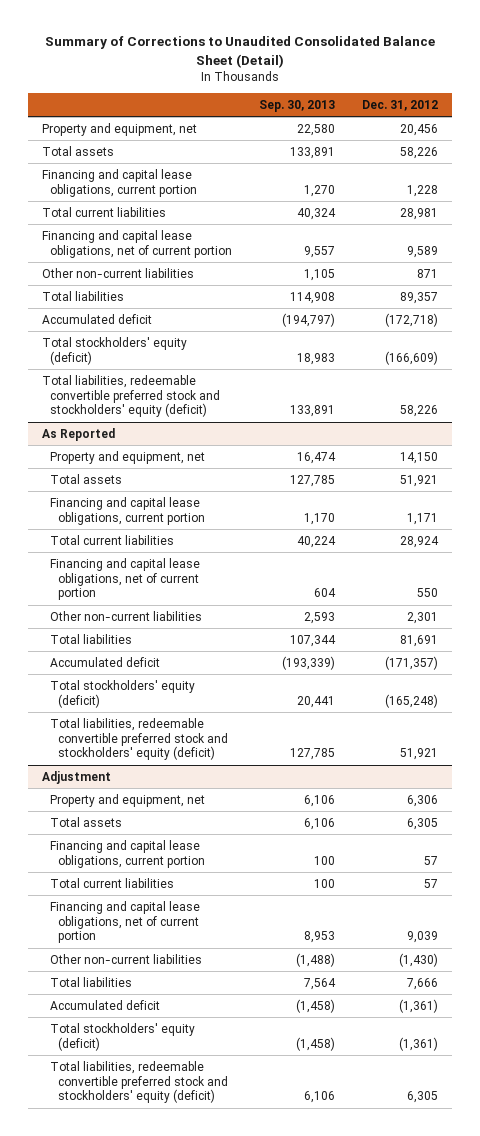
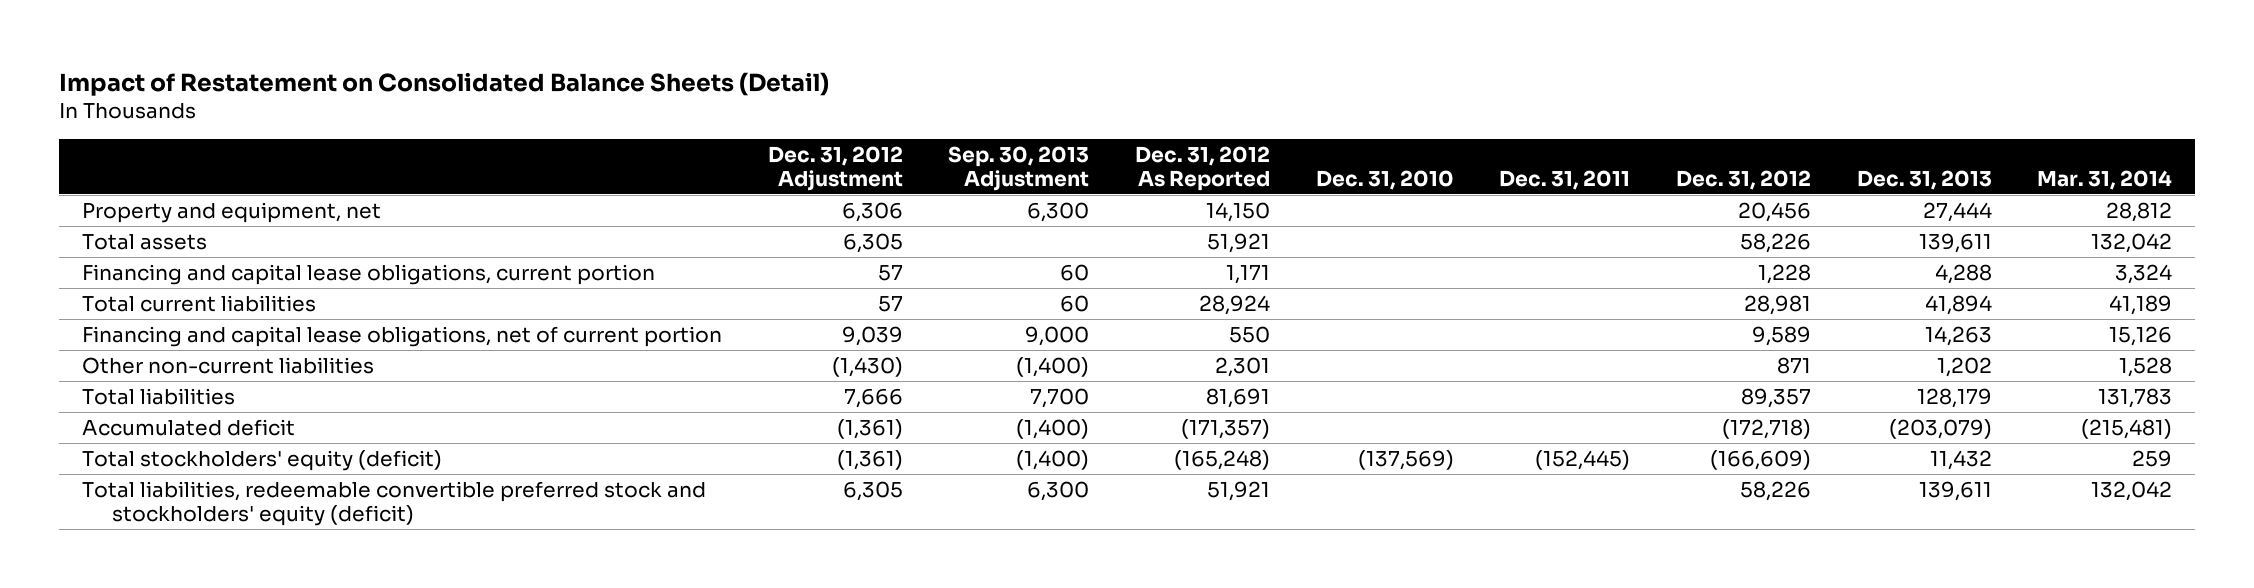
- Summary of Corrections to Unaudited Consolidated Balance Sheet (Detail)
+ Impact of Restatement on Consolidated Balance Sheets (Detail)
- | Sep. 30, 2013 | Dec. 31, 2012
+ | Dec. 31, 2012 Adjustment | Sep. 30, 2013 Adjustment | Dec. 31, 2012 As Reported | Dec. 31, 2010 | Dec. 31, 2011 | Dec. 31, 2012 | Dec. 31, 2013 | Mar. 31, 2014
- As Reported
- Property and equipment, net | 16,474 | 14,150
- Total assets | 127,785 | 51,921
- Financing and capital lease obligations, current portion | 1,170 | 1,171
- Total current liabilities | 40,224 | 28,924
- Financing and capital lease obligations, net of current portion | 604 | 550
- Other non-current liabilities | 2,593 | 2,301
- Total liabilities | 107,344 | 81,691
- Accumulated deficit | (193,339) | (171,357)
- Total stockholders' equity (deficit) | 20,441 | (165,248)
- Total liabilities, redeemable convertible preferred stock and stockholders' equity (deficit) | 127,785 | 51,921
- Adjustment
- Property and equipment, net | 6,106 | 6,306
- Total assets | 6,106 | 6,305
- Financing and capital lease obligations, current portion | 100 | 57
- Total current liabilities | 100 | 57
- Financing and capital lease obligations, net of current portion | 8,953 | 9,039
- Other non-current liabilities | (1,488) | (1,430)
- Total liabilities | 7,564 | 7,666
- Accumulated deficit | (1,458) | (1,361)
- Total stockholders' equity (deficit) | (1,458) | (1,361)
- Total liabilities, redeemable convertible preferred stock and stockholders' equity (deficit) | 6,106 | 6,305

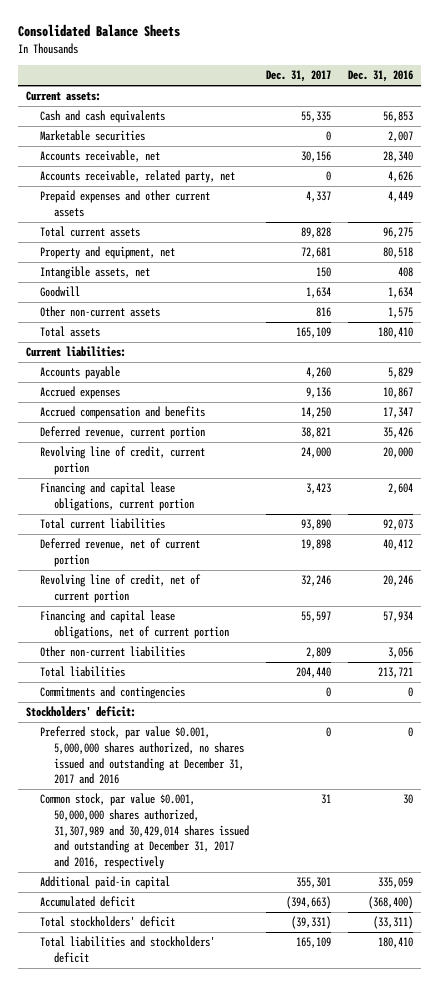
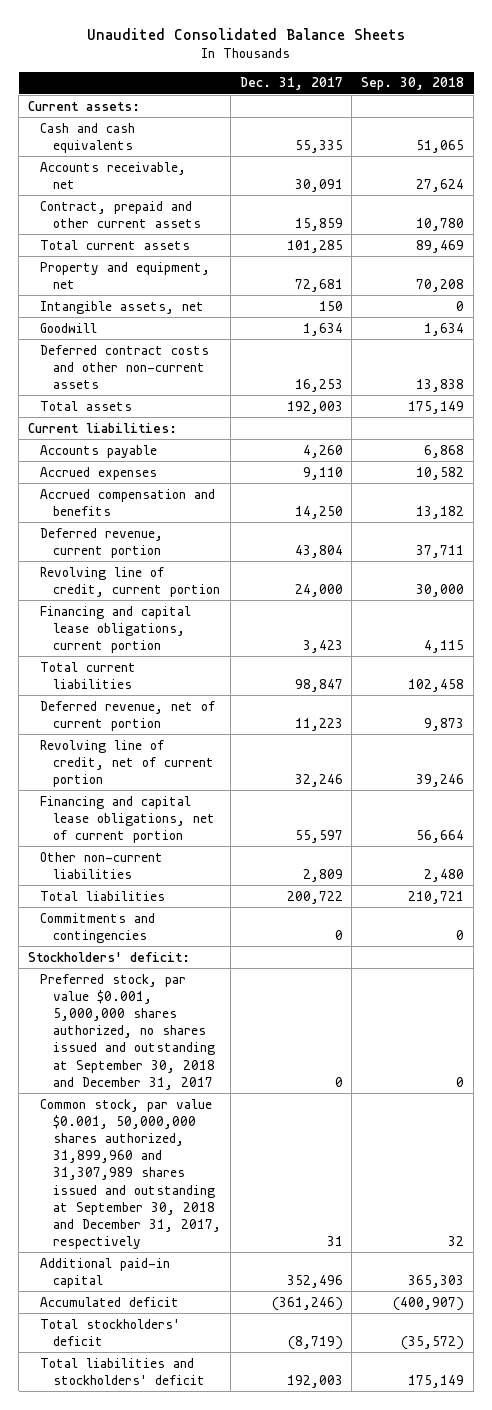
- Consolidated Balance Sheets
+ Unaudited Consolidated Balance Sheets
- | Dec. 31, 2017 | Dec. 31, 2016
+ | Dec. 31, 2017 | Sep. 30, 2018
- Marketable securities | 0 | 2,007
- Accounts receivable, net | 30,156 | 28,340
- Accounts receivable, related party, net | 0 | 4,626
- Prepaid expenses and other current assets | 4,337 | 4,449
- Total current assets | 89,828 | 96,275
+ Accounts receivable, net | 30,091 | 27,624
+ Contract, prepaid and other current assets | 15,859 | 10,780
+ Total current assets | 101,285 | 89,469
- Other non-current assets | 816 | 1,575
- Total assets | 165,109 | 180,410
+ Deferred contract costs and other non-current assets | 16,253 | 13,838
+ Total assets | 192,003 | 175,149
- Accrued expenses | 9,136 | 10,867
+ Accrued expenses | 9,110 | 10,582
- Deferred revenue, current portion | 38,821 | 35,426
+ Deferred revenue, current portion | 43,804 | 37,711
- Total current liabilities | 93,890 | 92,073
- Deferred revenue, net of current portion | 19,898 | 40,412
+ Total current liabilities | 98,847 | 102,458
+ Deferred revenue, net of current portion | 11,223 | 9,873
- Total liabilities | 204,440 | 213,721
+ Total liabilities | 200,722 | 210,721
- Preferred stock, par value $0.001, 5,000,000 shares authorized, no shares issued and outstanding at December 31, 2017 and 2016 | 0 | 0
- Common stock, par value $0.001, 50,000,000 shares authorized, 31,307,989 and 30,429,014 shares issued and outstanding at December 31, 2017 and 2016, respectively | 31 | 30
- Additional paid-in capital | 355,301 | 335,059
- Accumulated deficit | (394,663) | (368,400)
- Total stockholders' deficit | (39,331) | (33,311)
- Total liabilities and stockholders' deficit | 165,109 | 180,410
+ Preferred stock, par value $0.001, 5,000,000 shares authorized, no shares issued and outstanding at September 30, 2018 and December 31, 2017 | 0 | 0
+ Common stock, par value $0.001, 50,000,000 shares authorized, 31,899,960 and 31,307,989 shares issued and outstanding at September 30, 2018 and December 31, 2017, respectively | 31 | 32
+ Additional paid-in capital | 352,496 | 365,303
+ Accumulated deficit | (361,246) | (400,907)
+ Total stockholders' deficit | (8,719) | (35,572)
+ Total liabilities and stockholders' deficit | 192,003 | 175,149

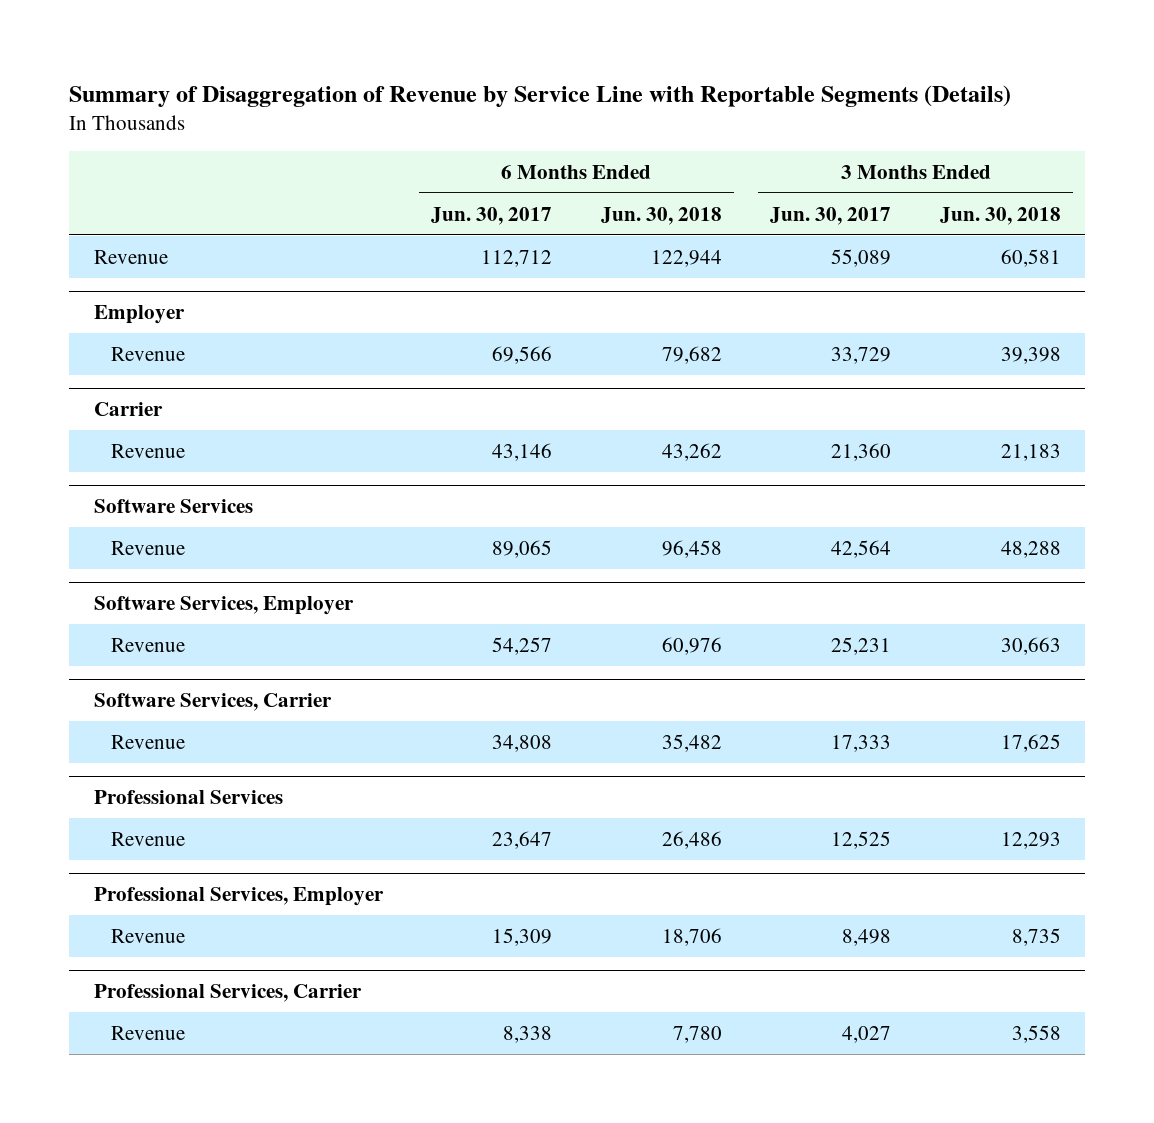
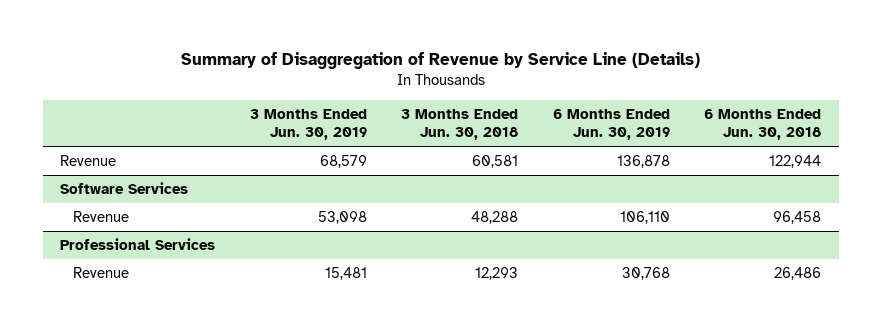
- Summary of Disaggregation of Revenue by Service Line with Reportable Segments (Details)
+ Summary of Disaggregation of Revenue by Service Line (Details)
- | 6 Months Ended Jun. 30, 2017 | 6 Months Ended Jun. 30, 2018 | 3 Months Ended Jun. 30, 2017 | 3 Months Ended Jun. 30, 2018
+ | 3 Months Ended Jun. 30, 2019 | 3 Months Ended Jun. 30, 2018 | 6 Months Ended Jun. 30, 2019 | 6 Months Ended Jun. 30, 2018
- Employer
- Revenue | 69,566 | 79,682 | 33,729 | 39,398
- Carrier
- Revenue | 43,146 | 43,262 | 21,360 | 21,183
- Software Services, Employer
- Revenue | 54,257 | 60,976 | 25,231 | 30,663
- Software Services, Carrier
- Revenue | 34,808 | 35,482 | 17,333 | 17,625
- Professional Services, Employer
- Revenue | 15,309 | 18,706 | 8,498 | 8,735
- Professional Services, Carrier
- Revenue | 8,338 | 7,780 | 4,027 | 3,558

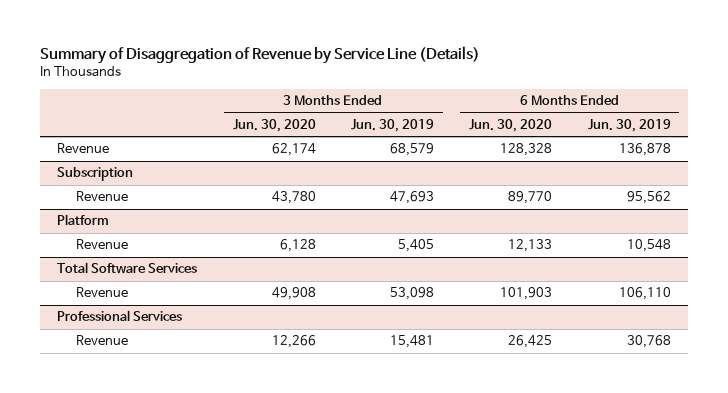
- | 3 Months Ended Jun. 30, 2019 | 3 Months Ended Jun. 30, 2018 | 6 Months Ended Jun. 30, 2019 | 6 Months Ended Jun. 30, 2018
+ | 3 Months Ended Jun. 30, 2020 | 3 Months Ended Jun. 30, 2019 | 6 Months Ended Jun. 30, 2020 | 6 Months Ended Jun. 30, 2019
- Software Services
+ Subscription
+ Revenue | 43,780 | 47,693 | 89,770 | 95,562
+ Platform
+ Revenue | 6,128 | 5,405 | 12,133 | 10,548
+ Total Software Services

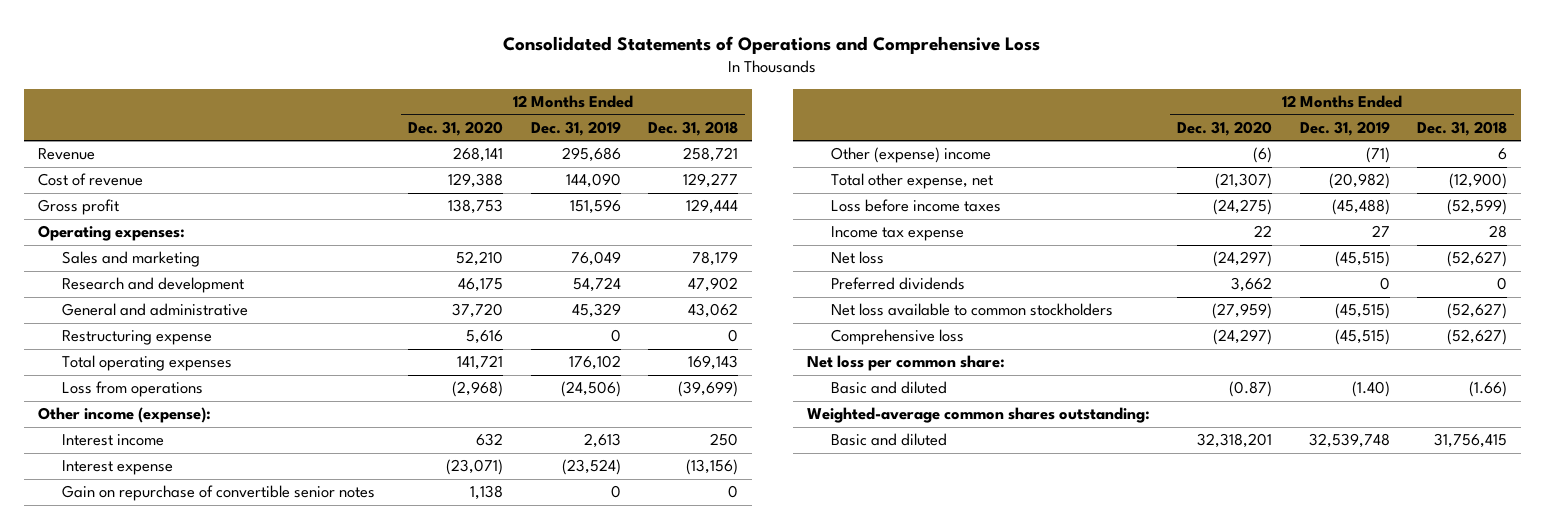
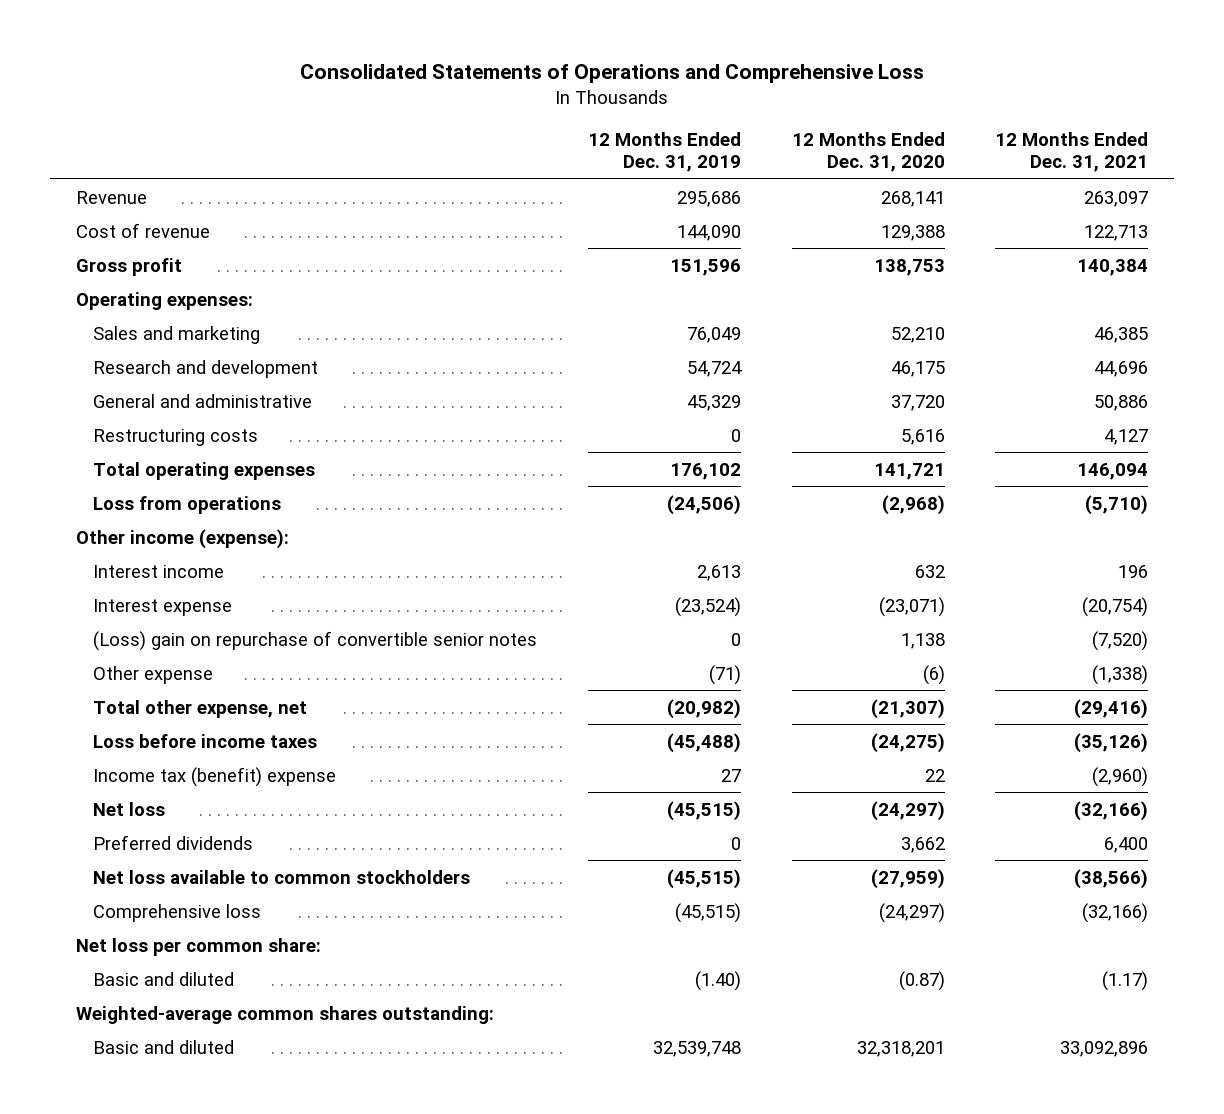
- | 12 Months Ended Dec. 31, 2020 | 12 Months Ended Dec. 31, 2019 | 12 Months Ended Dec. 31, 2018
+ | 12 Months Ended Dec. 31, 2019 | 12 Months Ended Dec. 31, 2020 | 12 Months Ended Dec. 31, 2021
- Restructuring expense | 5,616 | 0 | 0
+ Restructuring costs | 0 | 5,616 | 4,127
- Gain on repurchase of convertible senior notes | 1,138 | 0 | 0
- Other (expense) income | (6) | (71) | 6
+ (Loss) gain on repurchase of convertible senior notes | 0 | 1,138 | (7,520)
+ Other expense | (71) | (6) | (1,338)
- Income tax expense | 22 | 27 | 28
+ Income tax (benefit) expense | 27 | 22 | (2,960)

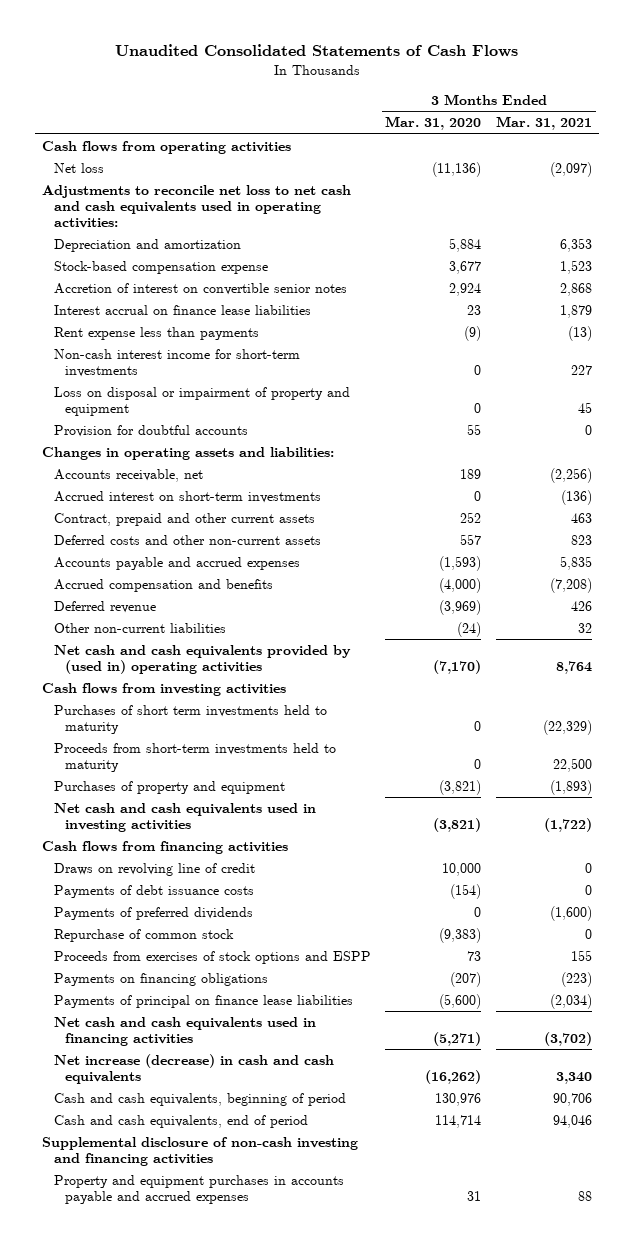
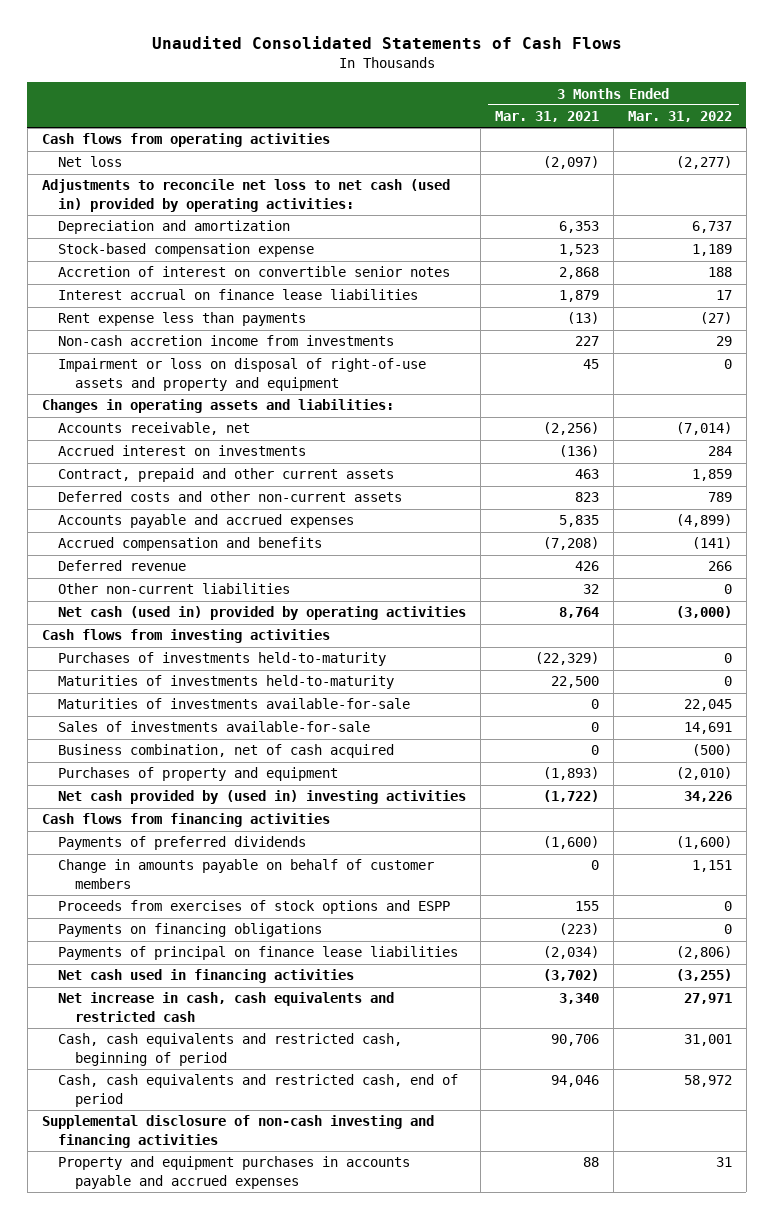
- | 3 Months Ended Mar. 31, 2020 | 3 Months Ended Mar. 31, 2021
+ | 3 Months Ended Mar. 31, 2021 | 3 Months Ended Mar. 31, 2022
- Adjustments to reconcile net loss to net cash and cash equivalents used in operating activities:
+ Adjustments to reconcile net loss to net cash (used in) provided by operating activities:
- Non-cash interest income for short-term investments | 0 | 227
- Loss on disposal or impairment of property and equipment | 0 | 45
- Provision for doubtful accounts | 55 | 0
+ Non-cash accretion income from investments | 227 | 29
+ Impairment or loss on disposal of right-of-use assets and property and equipment | 45 | 0
- Accrued interest on short-term investments | 0 | (136)
+ Accrued interest on investments | (136) | 284
- Net cash and cash equivalents provided by (used in) operating activities | (7,170) | 8,764
+ Net cash (used in) provided by operating activities | 8,764 | (3,000)
- Purchases of short term investments held to maturity | 0 | (22,329)
- Proceeds from short-term investments held to maturity | 0 | 22,500
+ Purchases of investments held-to-maturity | (22,329) | 0
+ Maturities of investments held-to-maturity | 22,500 | 0
+ Maturities of investments available-for-sale | 0 | 22,045
+ Sales of investments available-for-sale | 0 | 14,691
+ Business combination, net of cash acquired | 0 | (500)
- Net cash and cash equivalents used in investing activities | (3,821) | (1,722)
+ Net cash provided by (used in) investing activities | (1,722) | 34,226
- Draws on revolving line of credit | 10,000 | 0
- Payments of debt issuance costs | (154) | 0
- Repurchase of common stock | (9,383) | 0
+ Change in amounts payable on behalf of customer members | 0 | 1,151
- Net cash and cash equivalents used in financing activities | (5,271) | (3,702)
- Net increase (decrease) in cash and cash equivalents | (16,262) | 3,340
- Cash and cash equivalents, beginning of period | 130,976 | 90,706
- Cash and cash equivalents, end of period | 114,714 | 94,046
+ Net cash used in financing activities | (3,702) | (3,255)
+ Net increase in cash, cash equivalents and restricted cash | 3,340 | 27,971
+ Cash, cash equivalents and restricted cash, beginning of period | 90,706 | 31,001
+ Cash, cash equivalents and restricted cash, end of period | 94,046 | 58,972

